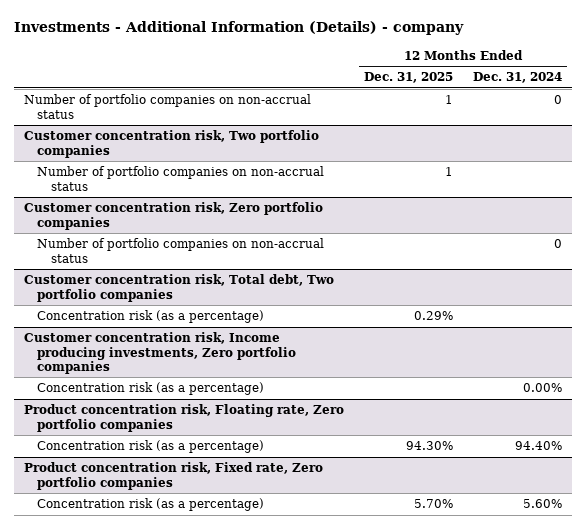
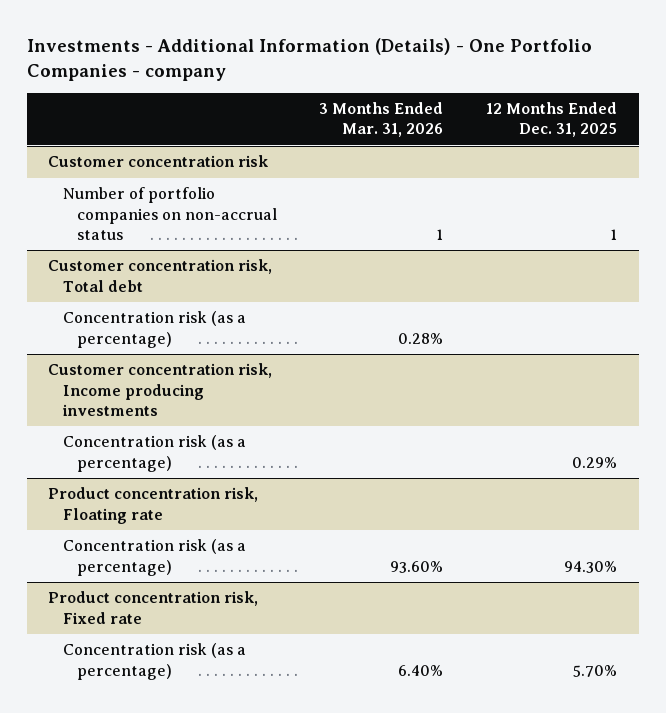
- Investments - Additional Information (Details) - company
+ Investments - Additional Information (Details) - One Portfolio Companies - company
- | 12 Months Ended Dec. 31, 2025 | 12 Months Ended Dec. 31, 2024
+ | 3 Months Ended Mar. 31, 2026 | 12 Months Ended Dec. 31, 2025
- Number of portfolio companies on non-accrual status | 1 | 0
- Customer concentration risk, Two portfolio companies
+ Customer concentration risk
- Customer concentration risk, Zero portfolio companies
- Number of portfolio companies on non-accrual status | | 0
- Customer concentration risk, Total debt, Two portfolio companies
- Concentration risk (as a percentage) | 0.29% |
- Customer concentration risk, Income producing investments, Zero portfolio companies
+ Customer concentration risk, Total debt
- Product concentration risk, Floating rate, Zero portfolio companies
+ Customer concentration risk, Income producing investments
+ Concentration risk (as a percentage) | | 0.29%
+ Product concentration risk, Floating rate
- Product concentration risk, Fixed rate, Zero portfolio companies
+ Product concentration risk, Fixed rate

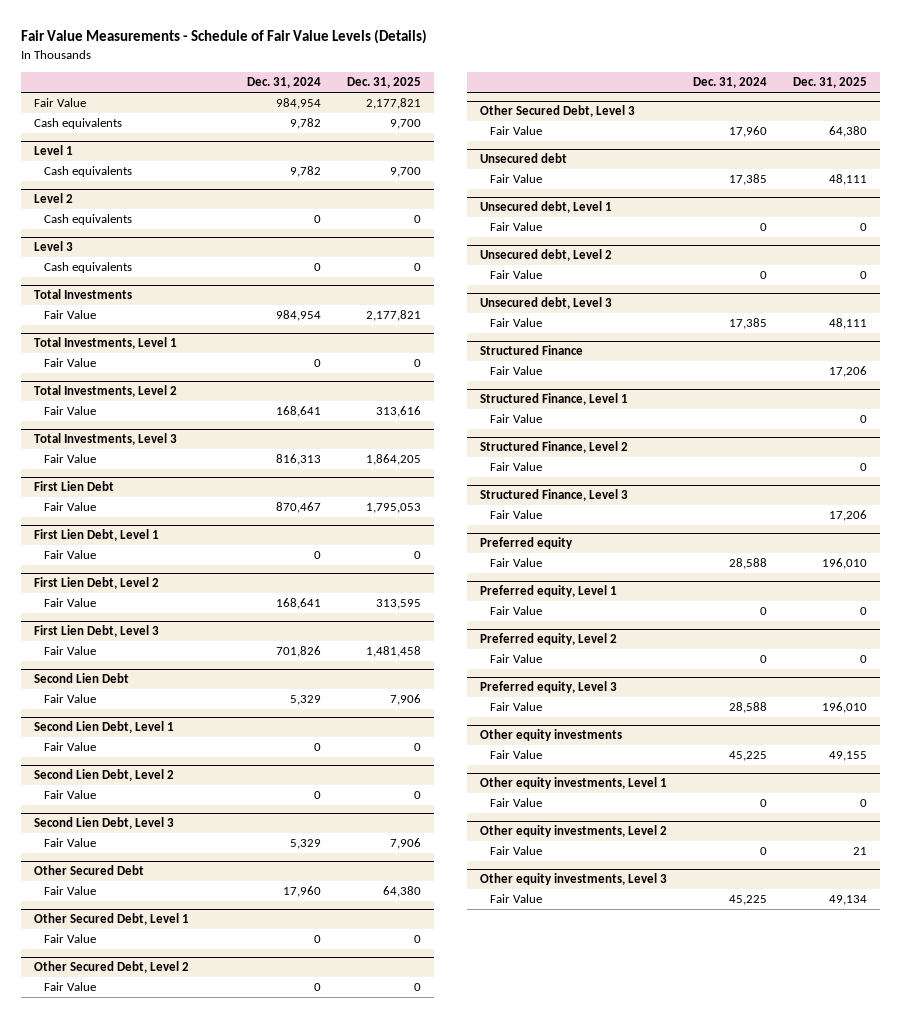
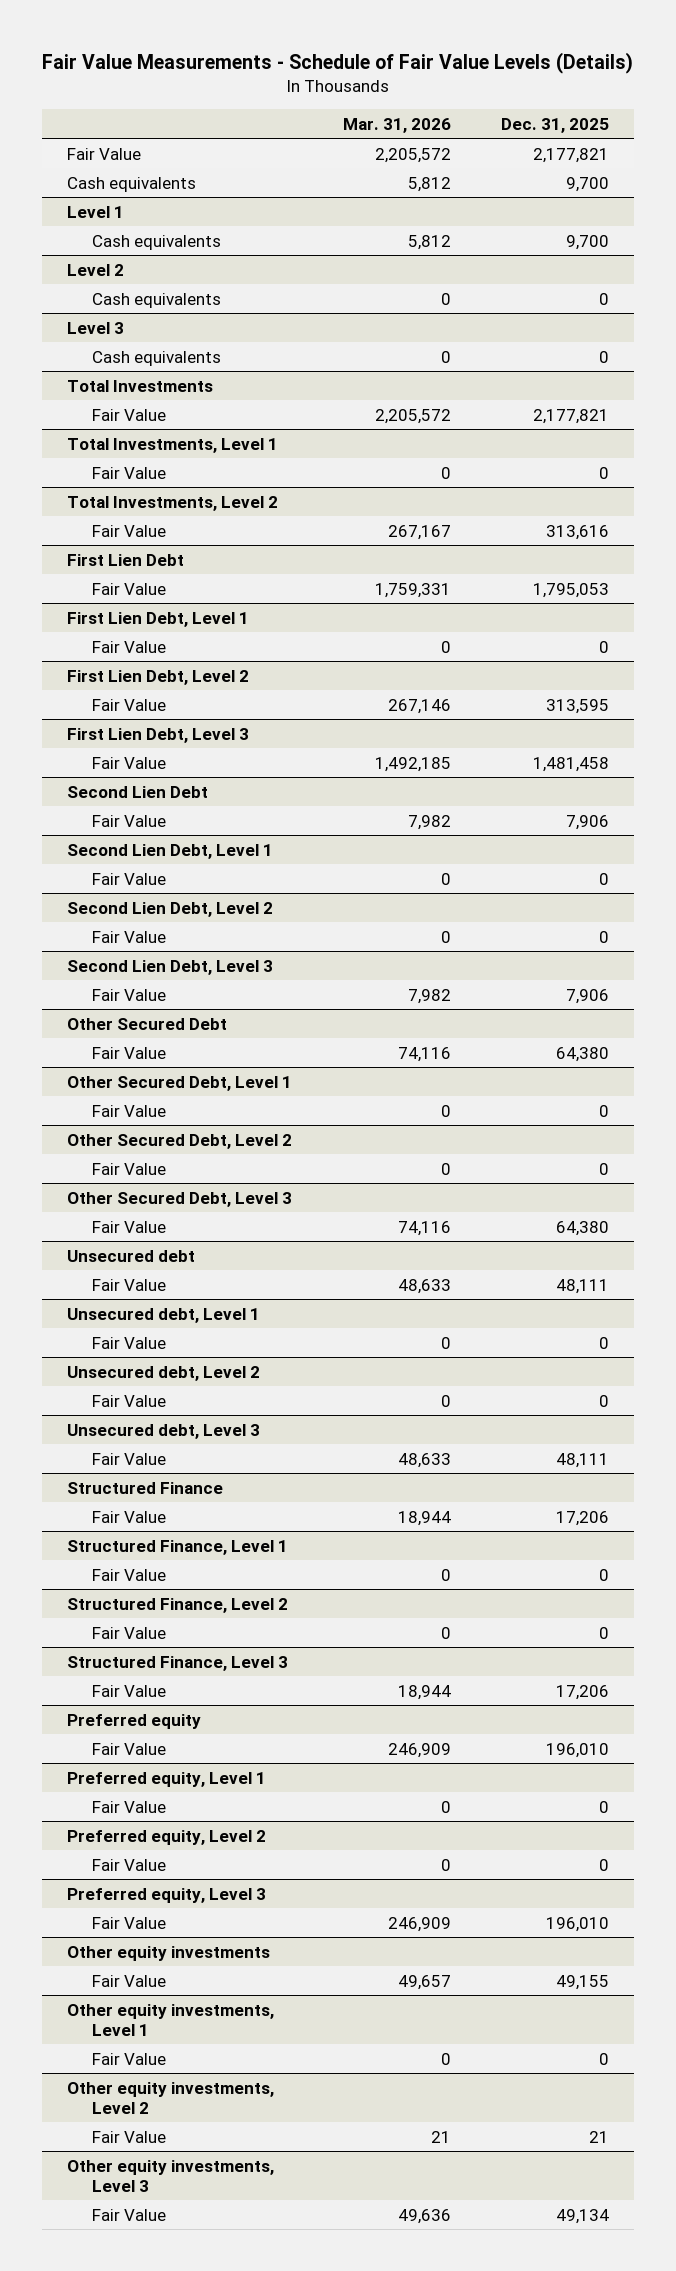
- | Dec. 31, 2024 | Dec. 31, 2025
+ | Mar. 31, 2026 | Dec. 31, 2025
- Total Investments, Level 3
- Fair Value | 816,313 | 1,864,205

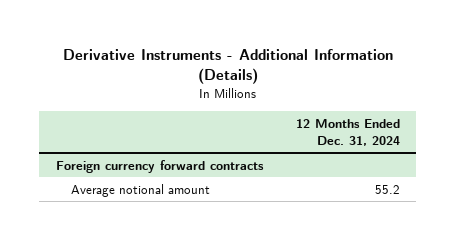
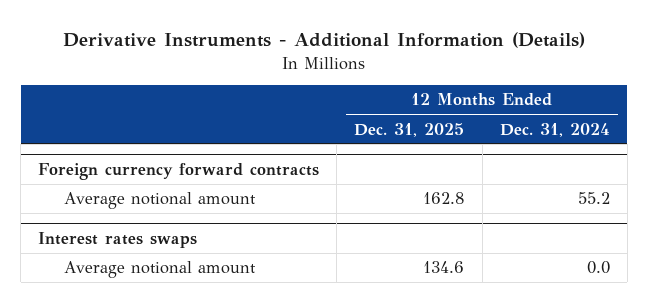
- | 12 Months Ended Dec. 31, 2024
+ | 12 Months Ended Dec. 31, 2025 | 12 Months Ended Dec. 31, 2024
+ Interest rates swaps
+ Average notional amount | 134.6 | 0.0

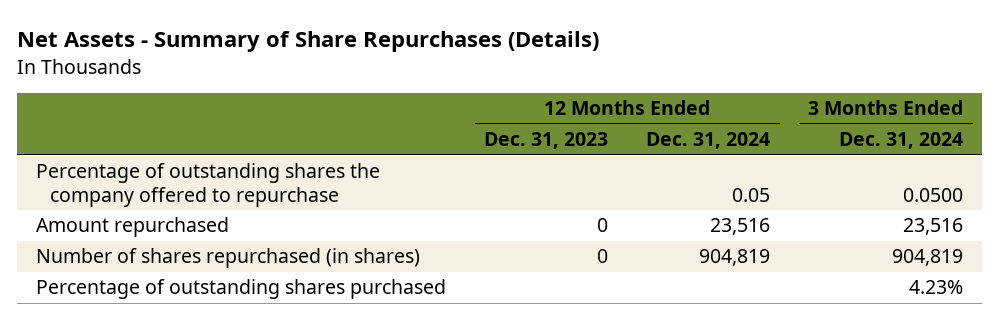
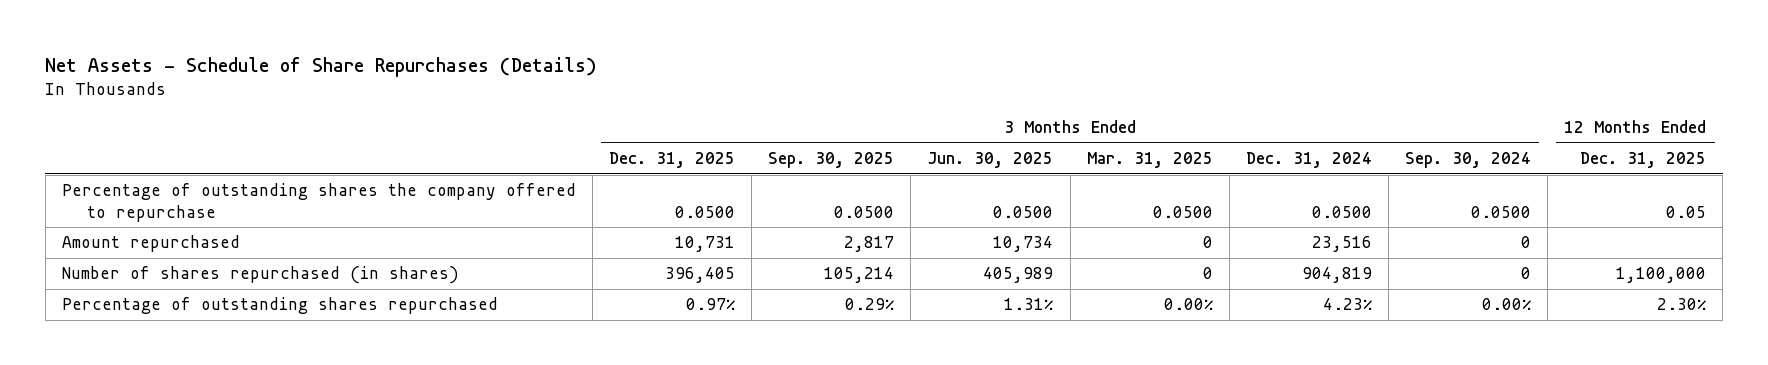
- Net Assets - Summary of Share Repurchases (Details)
+ Net Assets - Schedule of Share Repurchases (Details)
- | 12 Months Ended Dec. 31, 2023 | 12 Months Ended Dec. 31, 2024 | 3 Months Ended Dec. 31, 2024
+ | 3 Months Ended Dec. 31, 2025 | 3 Months Ended Sep. 30, 2025 | 3 Months Ended Jun. 30, 2025 | 3 Months Ended Mar. 31, 2025 | 3 Months Ended Dec. 31, 2024 | 3 Months Ended Sep. 30, 2024 | 12 Months Ended Dec. 31, 2025
- Percentage of outstanding shares purchased | | | 4.23%
+ Percentage of outstanding shares repurchased | 0.97% | 0.29% | 1.31% | 0.00% | 4.23% | 0.00% | 2.30%

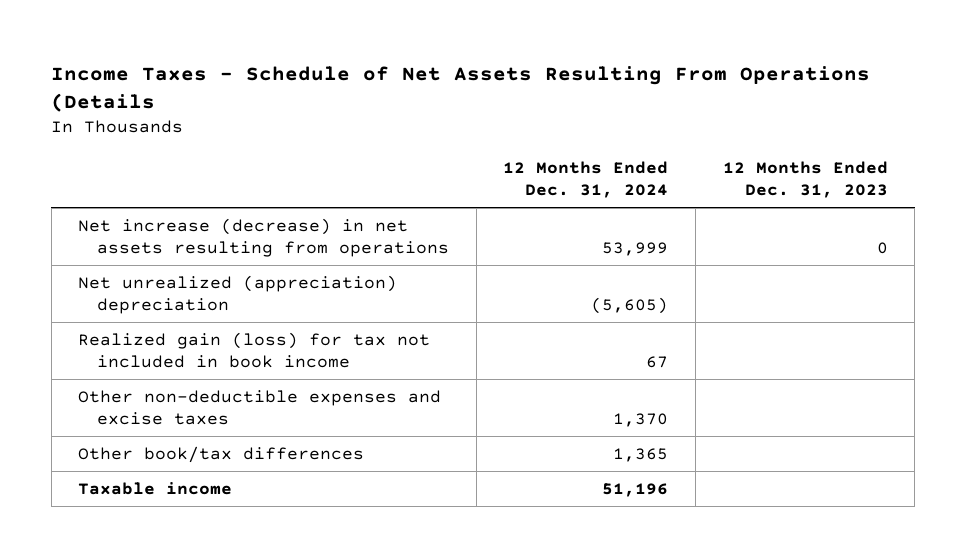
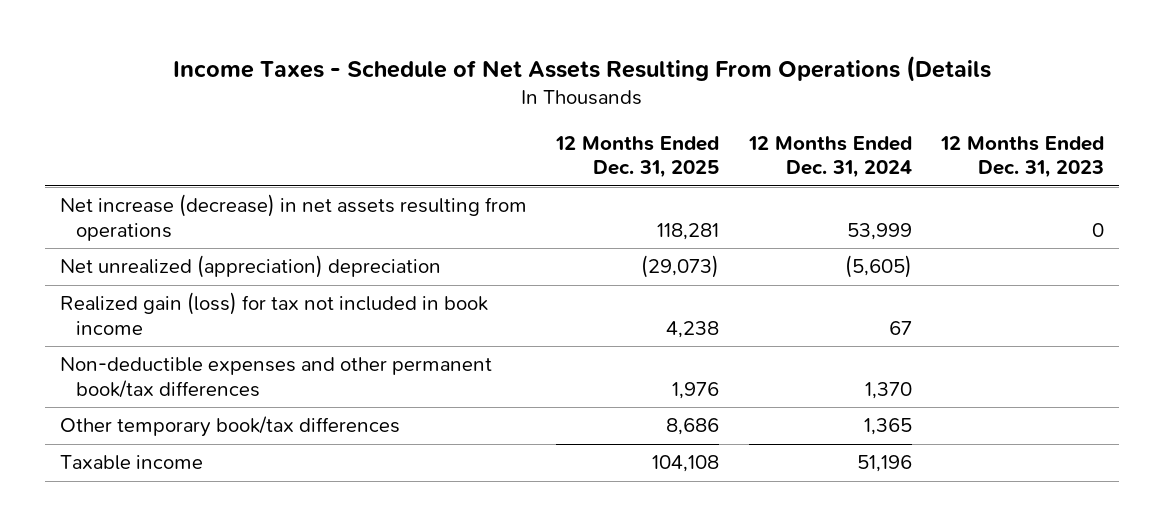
- | 12 Months Ended Dec. 31, 2024 | 12 Months Ended Dec. 31, 2023
+ | 12 Months Ended Dec. 31, 2025 | 12 Months Ended Dec. 31, 2024 | 12 Months Ended Dec. 31, 2023
- Other non-deductible expenses and excise taxes | 1,370 |
- Other book/tax differences | 1,365 |
+ Non-deductible expenses and other permanent book/tax differences | 1,976 | 1,370 |
+ Other temporary book/tax differences | 8,686 | 1,365 |

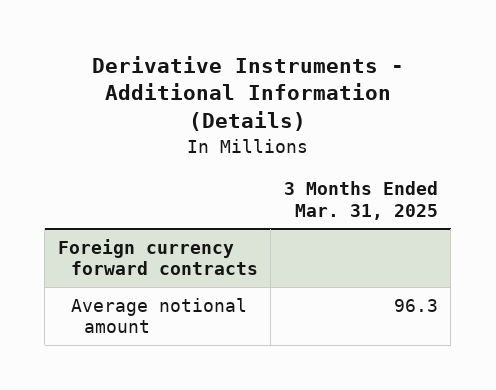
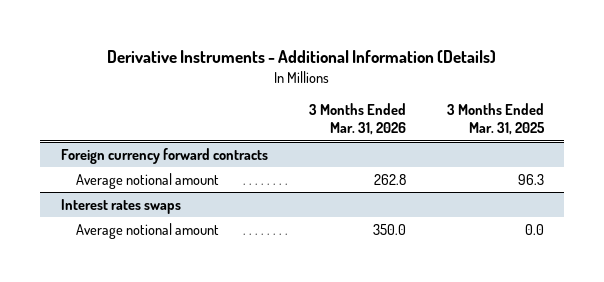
- | 3 Months Ended Mar. 31, 2025
+ | 3 Months Ended Mar. 31, 2026 | 3 Months Ended Mar. 31, 2025
+ Interest rates swaps
+ Average notional amount | 350.0 | 0.0

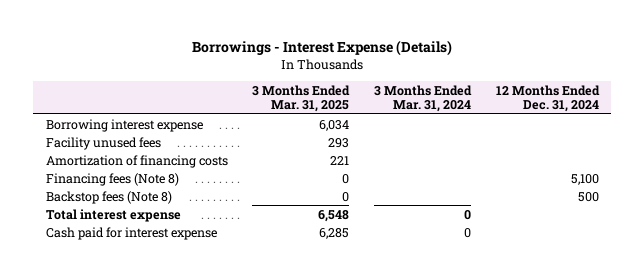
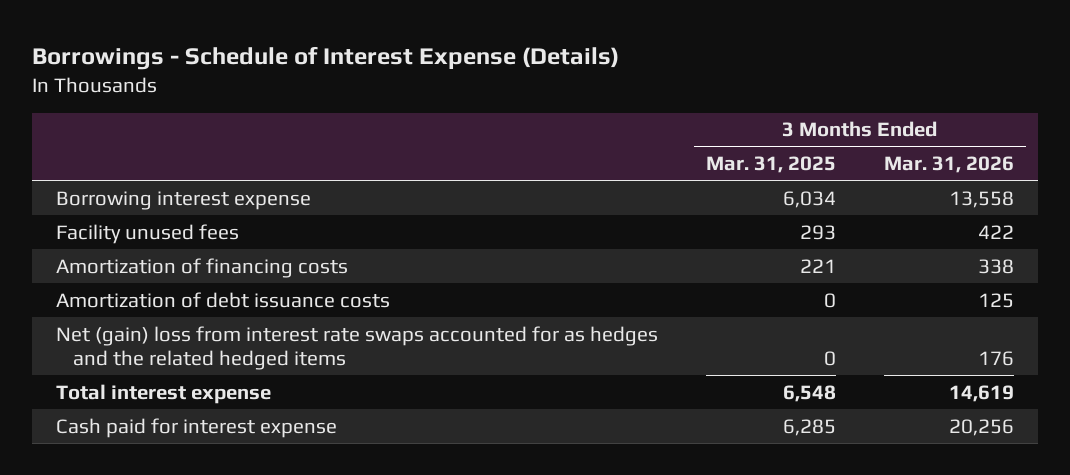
- Borrowings - Interest Expense (Details)
+ Borrowings - Schedule of Interest Expense (Details)
- | 3 Months Ended Mar. 31, 2025 | 3 Months Ended Mar. 31, 2024 | 12 Months Ended Dec. 31, 2024
+ | 3 Months Ended Mar. 31, 2025 | 3 Months Ended Mar. 31, 2026
- Financing fees (Note 8) | 0 | | 5,100
- Backstop fees (Note 8) | 0 | | 500
+ Amortization of debt issuance costs | 0 | 125
+ Net (gain) loss from interest rate swaps accounted for as hedges and the related hedged items | 0 | 176

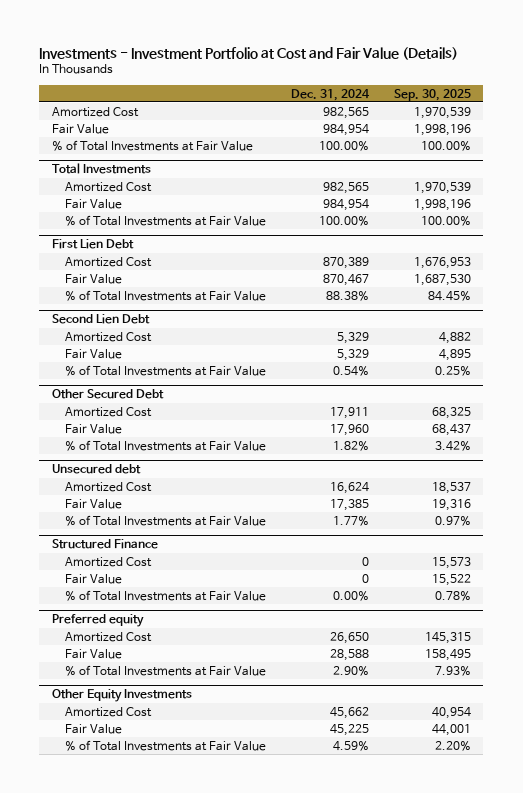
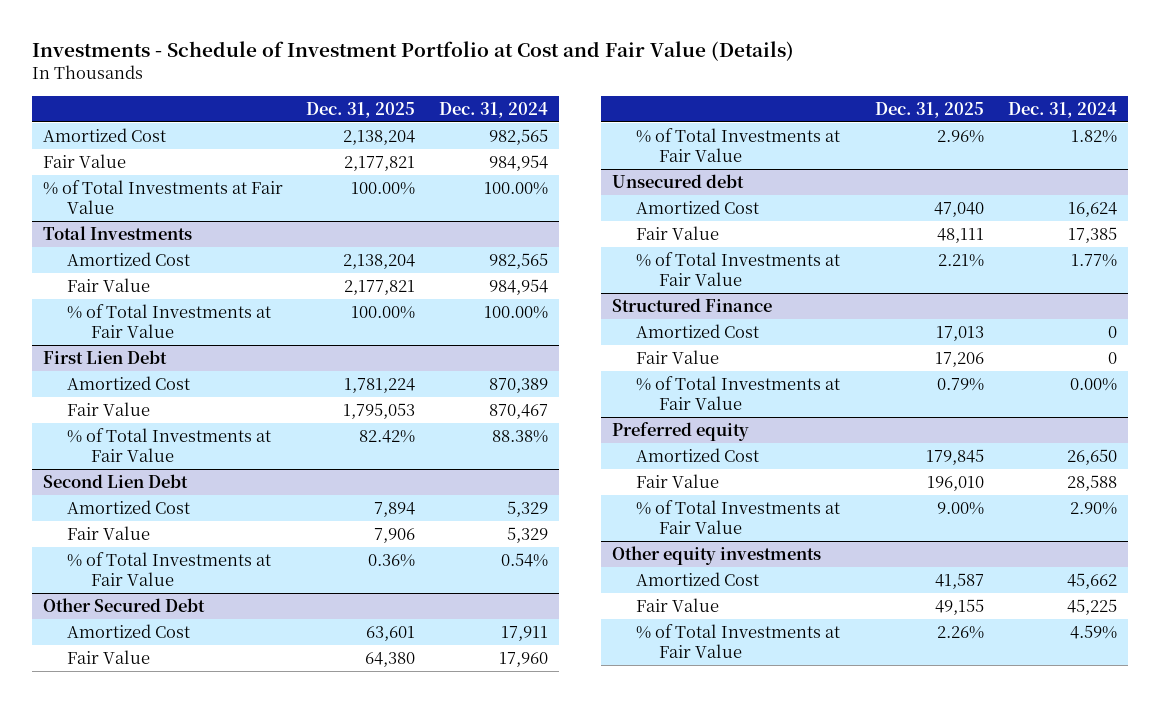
- Investments - Investment Portfolio at Cost and Fair Value (Details)
+ Investments - Schedule of Investment Portfolio at Cost and Fair Value (Details)
- | Dec. 31, 2024 | Sep. 30, 2025
+ | Dec. 31, 2025 | Dec. 31, 2024
- Other Equity Investments
+ Other equity investments

